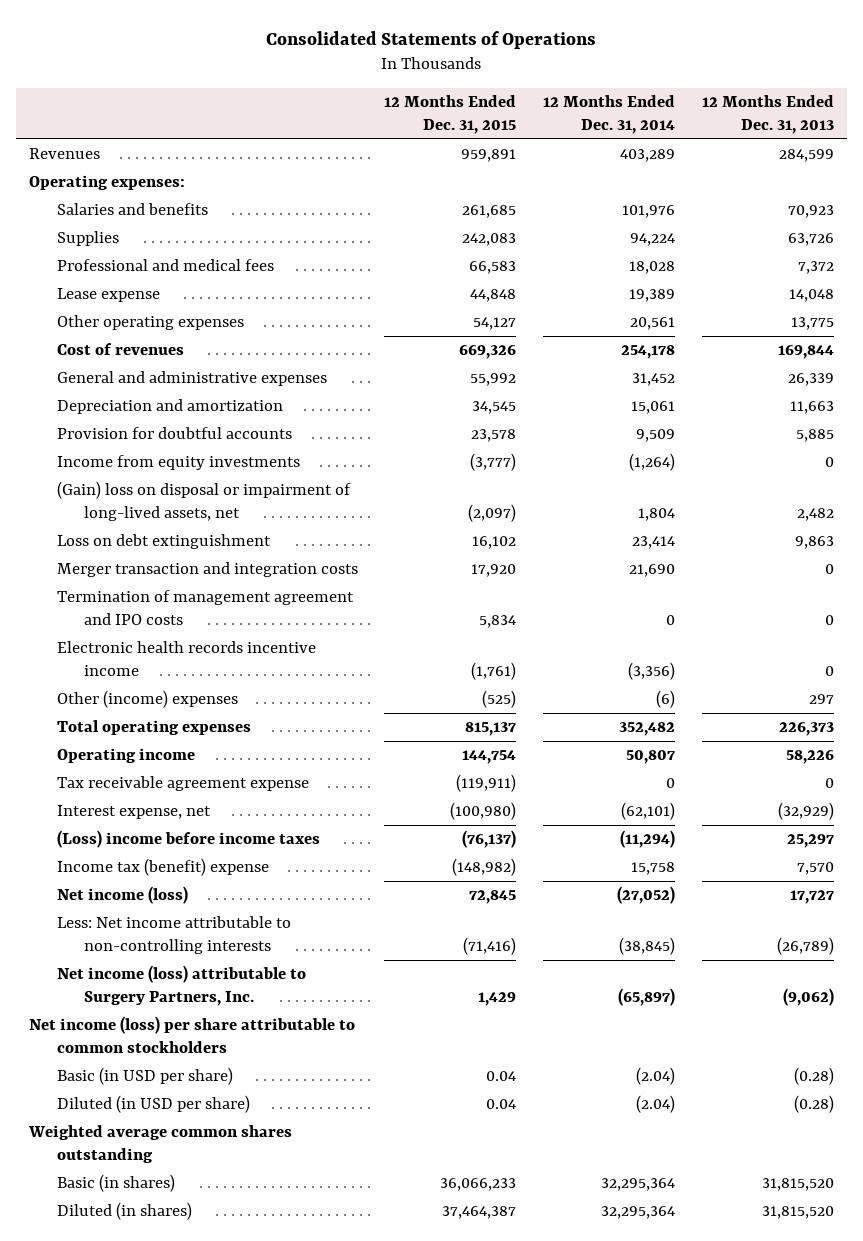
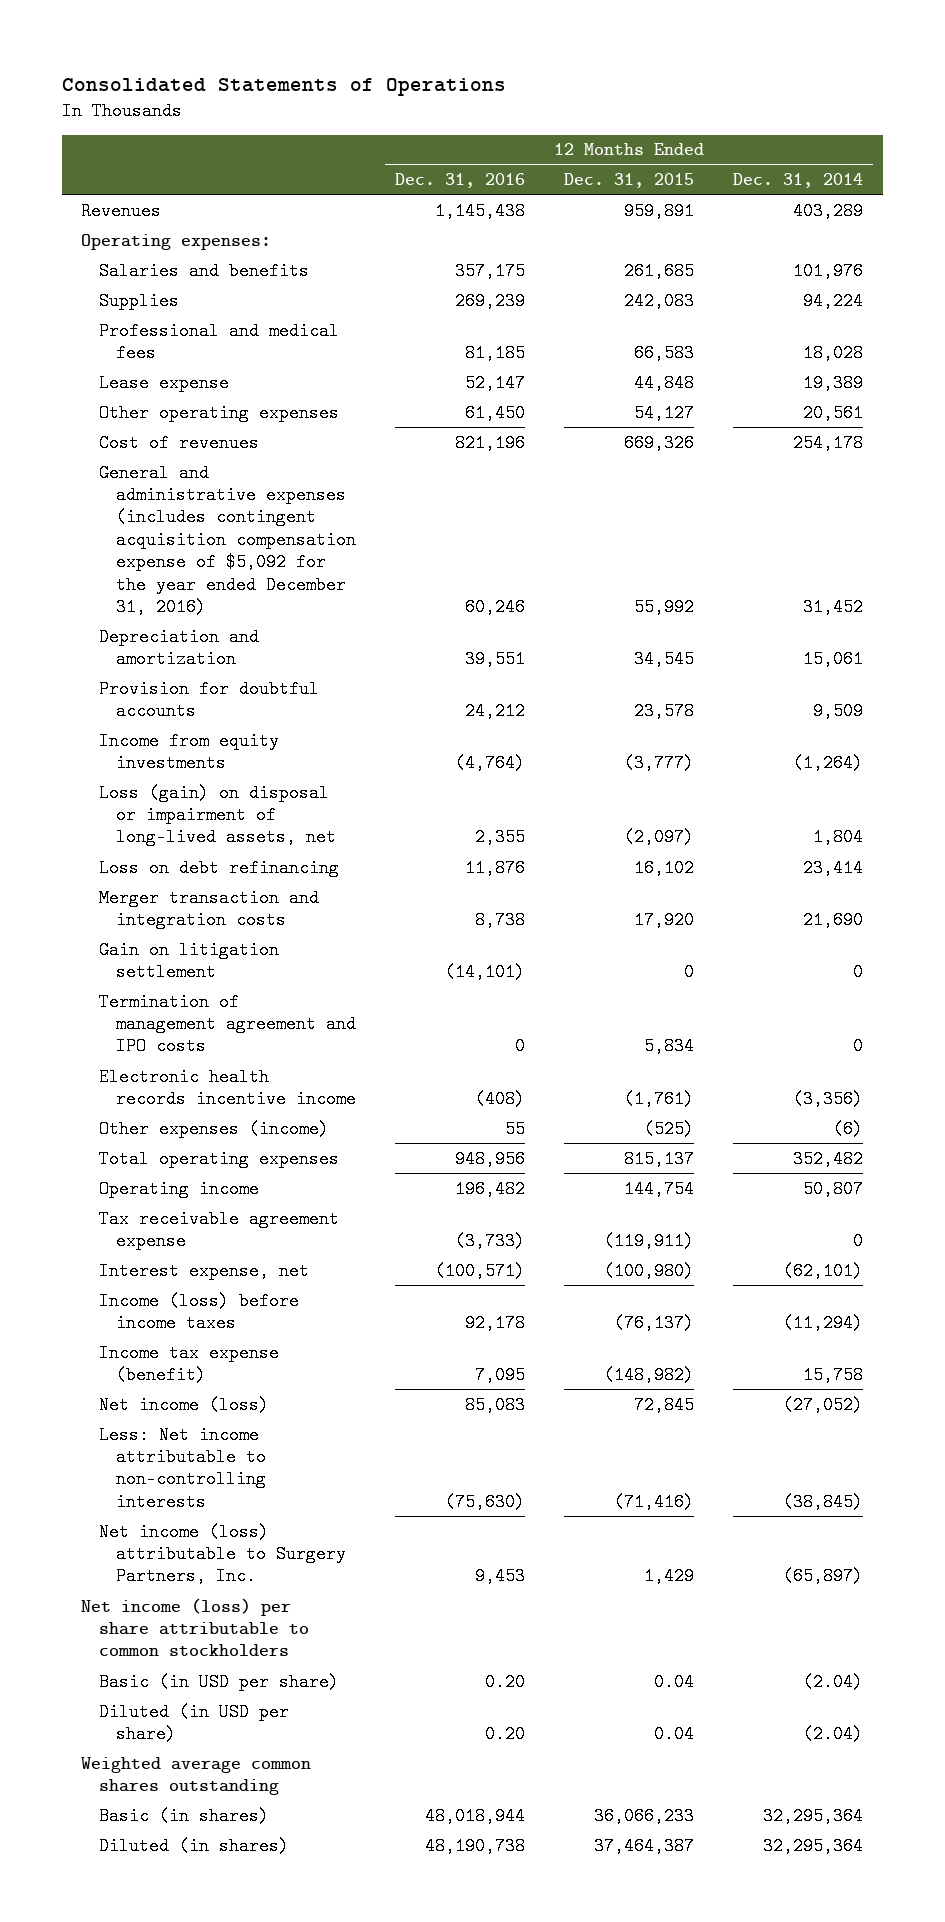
- | 12 Months Ended Dec. 31, 2015 | 12 Months Ended Dec. 31, 2014 | 12 Months Ended Dec. 31, 2013
+ | 12 Months Ended Dec. 31, 2016 | 12 Months Ended Dec. 31, 2015 | 12 Months Ended Dec. 31, 2014
- General and administrative expenses | 55,992 | 31,452 | 26,339
+ General and administrative expenses (includes contingent acquisition compensation expense of $5,092 for the year ended December 31, 2016) | 60,246 | 55,992 | 31,452
- (Gain) loss on disposal or impairment of long-lived assets, net | (2,097) | 1,804 | 2,482
- Loss on debt extinguishment | 16,102 | 23,414 | 9,863
+ Loss (gain) on disposal or impairment of long-lived assets, net | 2,355 | (2,097) | 1,804
+ Loss on debt refinancing | 11,876 | 16,102 | 23,414
+ Gain on litigation settlement | (14,101) | 0 | 0
- Other (income) expenses | (525) | (6) | 297
+ Other expenses (income) | 55 | (525) | (6)
- (Loss) income before income taxes | (76,137) | (11,294) | 25,297
- Income tax (benefit) expense | (148,982) | 15,758 | 7,570
+ Income (loss) before income taxes | 92,178 | (76,137) | (11,294)
+ Income tax expense (benefit) | 7,095 | (148,982) | 15,758

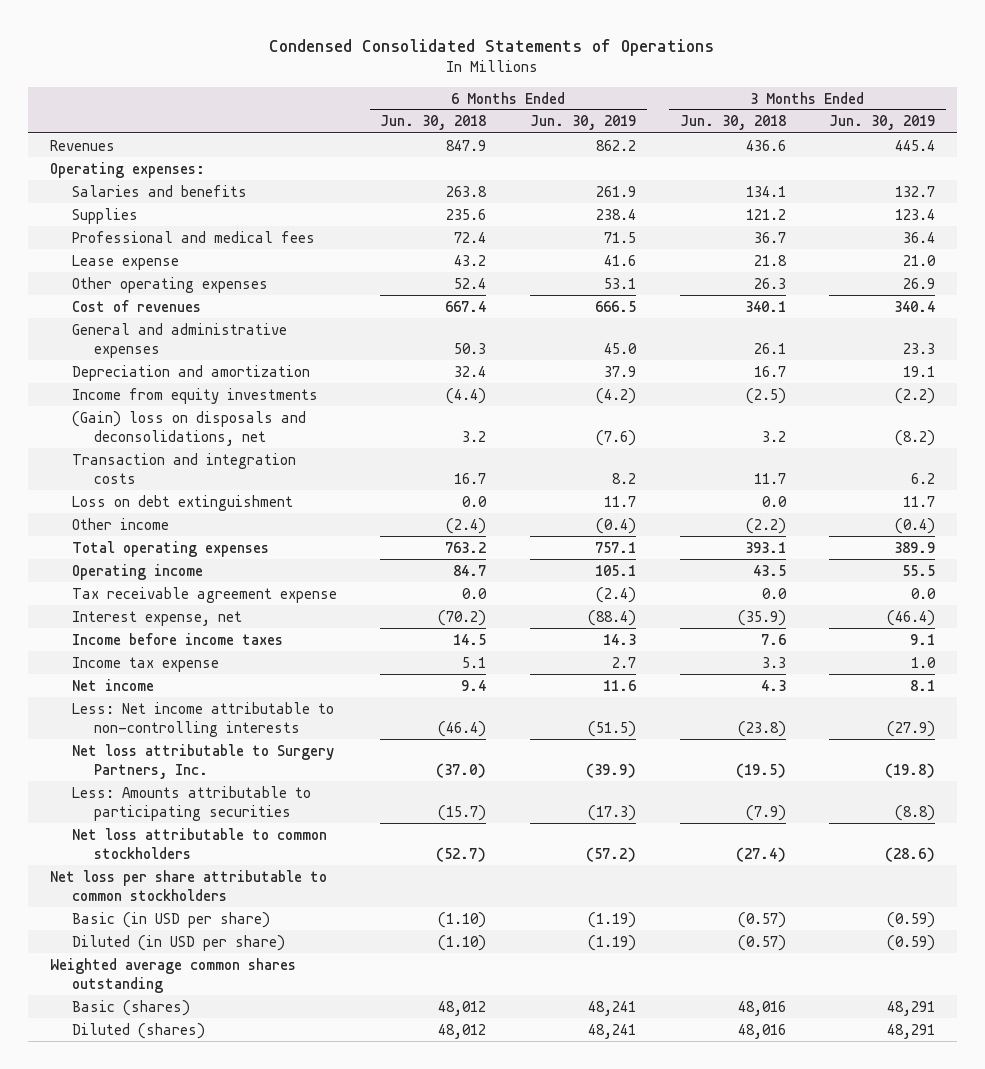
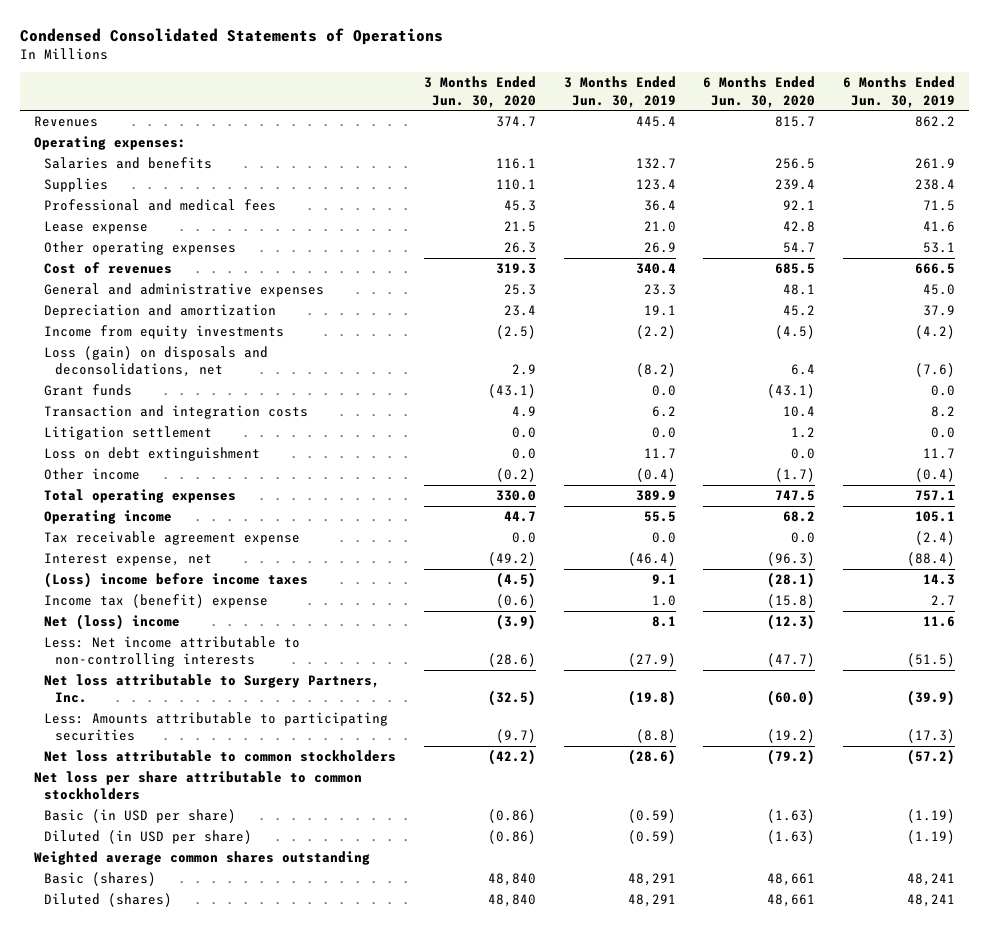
- | 6 Months Ended Jun. 30, 2018 | 6 Months Ended Jun. 30, 2019 | 3 Months Ended Jun. 30, 2018 | 3 Months Ended Jun. 30, 2019
+ | 3 Months Ended Jun. 30, 2020 | 3 Months Ended Jun. 30, 2019 | 6 Months Ended Jun. 30, 2020 | 6 Months Ended Jun. 30, 2019
- (Gain) loss on disposals and deconsolidations, net | 3.2 | (7.6) | 3.2 | (8.2)
+ Loss (gain) on disposals and deconsolidations, net | 2.9 | (8.2) | 6.4 | (7.6)
+ Grant funds | (43.1) | 0.0 | (43.1) | 0.0
+ Litigation settlement | 0.0 | 0.0 | 1.2 | 0.0
- Income before income taxes | 14.5 | 14.3 | 7.6 | 9.1
- Income tax expense | 5.1 | 2.7 | 3.3 | 1.0
- Net income | 9.4 | 11.6 | 4.3 | 8.1
+ (Loss) income before income taxes | (4.5) | 9.1 | (28.1) | 14.3
+ Income tax (benefit) expense | (0.6) | 1.0 | (15.8) | 2.7
+ Net (loss) income | (3.9) | 8.1 | (12.3) | 11.6

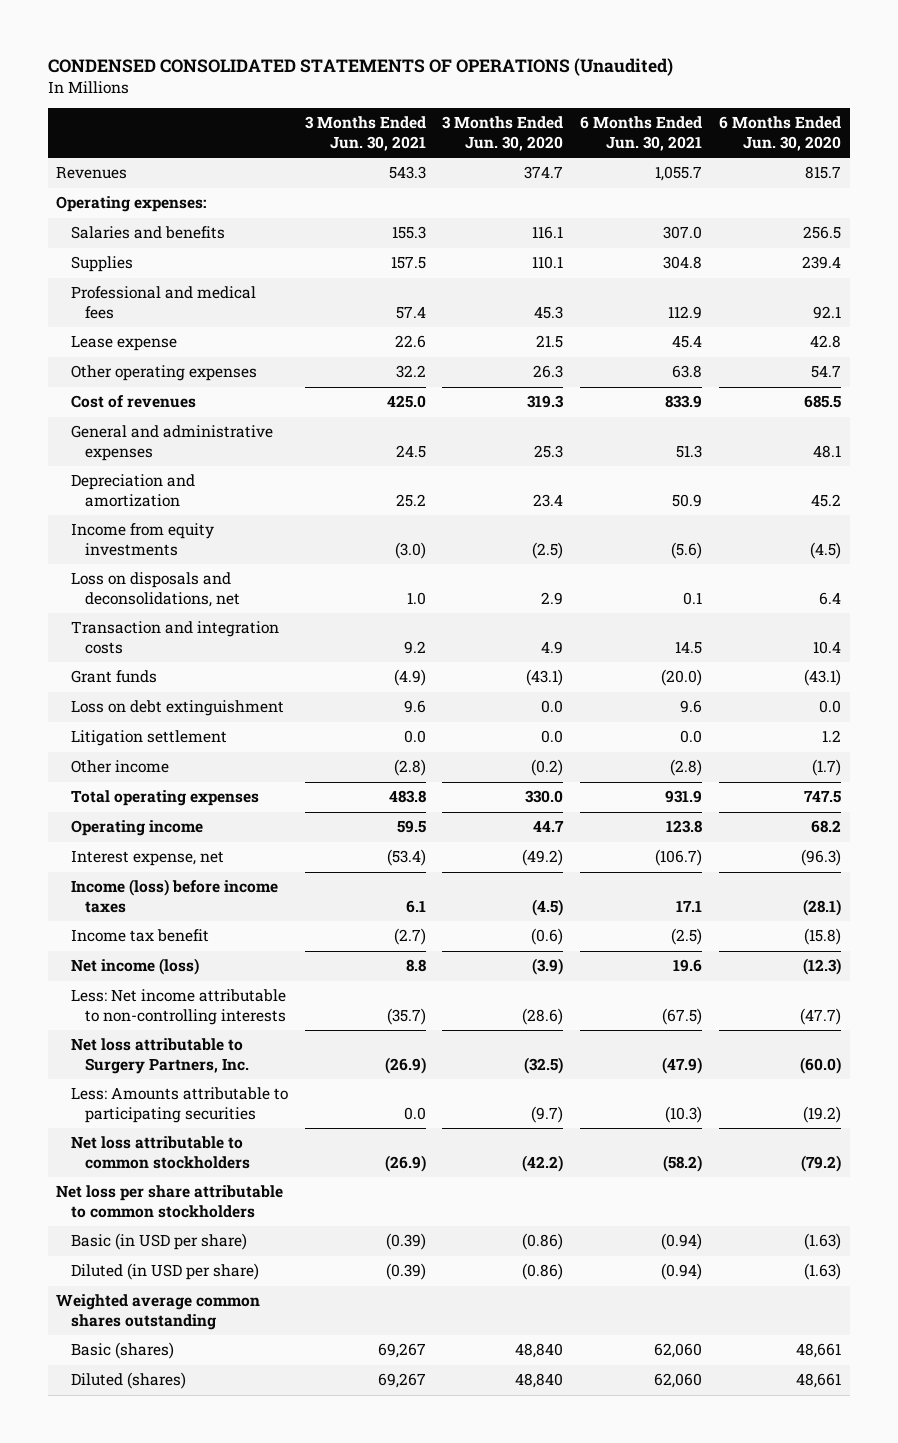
- Condensed Consolidated Statements of Operations
+ CONDENSED CONSOLIDATED STATEMENTS OF OPERATIONS (Unaudited)
- | 3 Months Ended Jun. 30, 2020 | 3 Months Ended Jun. 30, 2019 | 6 Months Ended Jun. 30, 2020 | 6 Months Ended Jun. 30, 2019
+ | 3 Months Ended Jun. 30, 2021 | 3 Months Ended Jun. 30, 2020 | 6 Months Ended Jun. 30, 2021 | 6 Months Ended Jun. 30, 2020
- Loss (gain) on disposals and deconsolidations, net | 2.9 | (8.2) | 6.4 | (7.6)
+ Loss on disposals and deconsolidations, net | 1.0 | 2.9 | 0.1 | 6.4
moved down: Grant funds | (4.9) | (43.1) | (20.0) | (43.1)
moved down: Litigation settlement | 0.0 | 0.0 | 0.0 | 1.2
- Tax receivable agreement expense | 0.0 | 0.0 | 0.0 | (2.4)
- (Loss) income before income taxes | (4.5) | 9.1 | (28.1) | 14.3
- Income tax (benefit) expense | (0.6) | 1.0 | (15.8) | 2.7
- Net (loss) income | (3.9) | 8.1 | (12.3) | 11.6
+ Income (loss) before income taxes | 6.1 | (4.5) | 17.1 | (28.1)
+ Income tax benefit | (2.7) | (0.6) | (2.5) | (15.8)
+ Net income (loss) | 8.8 | (3.9) | 19.6 | (12.3)

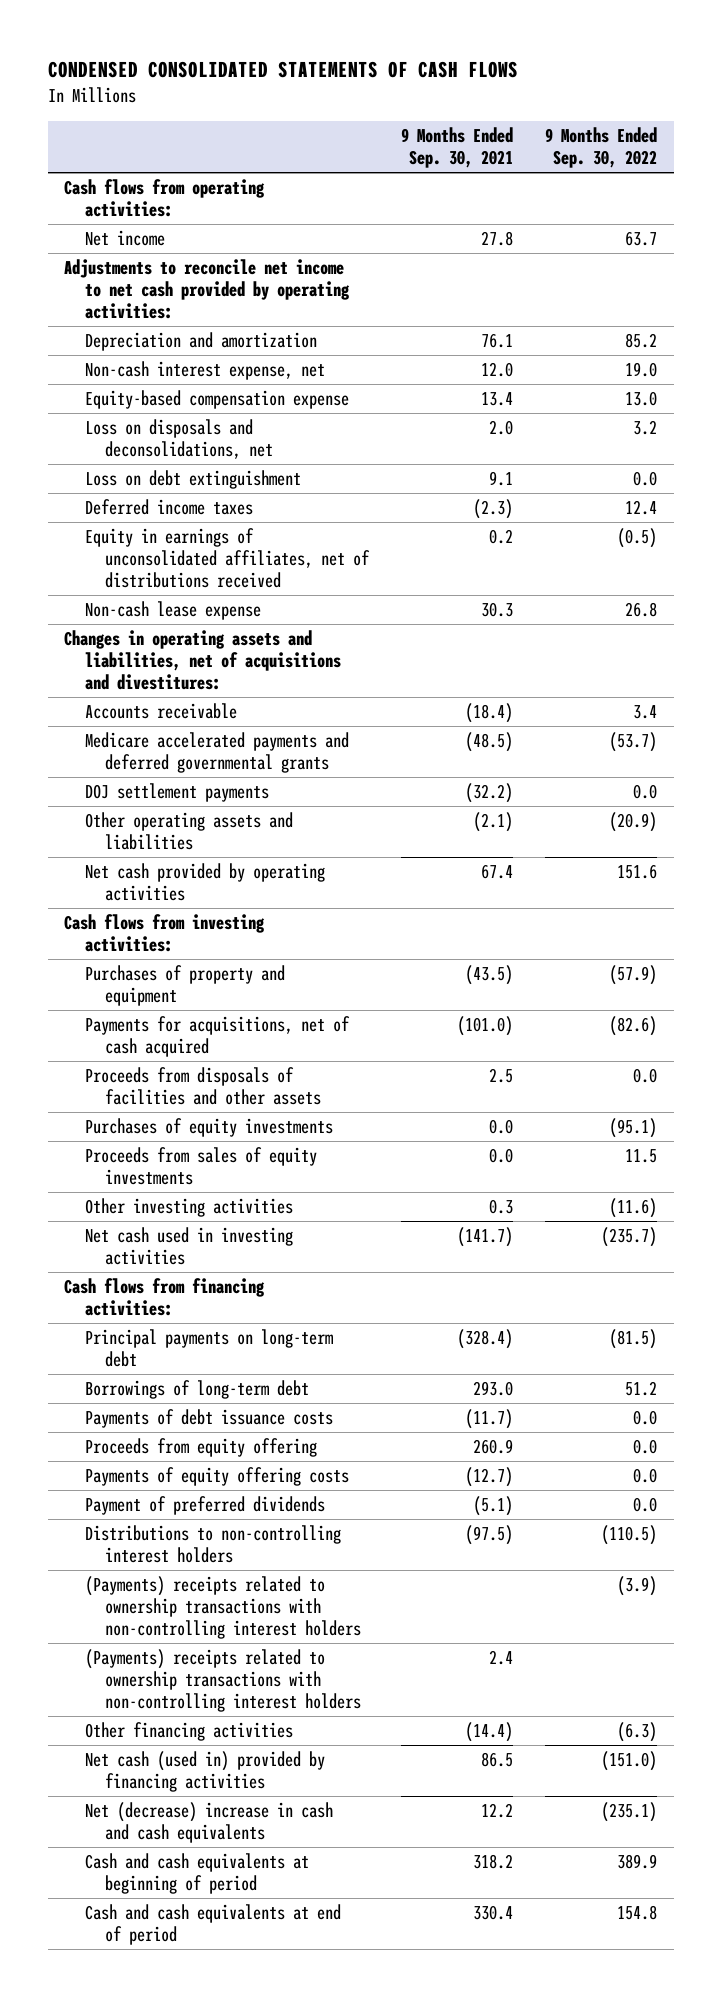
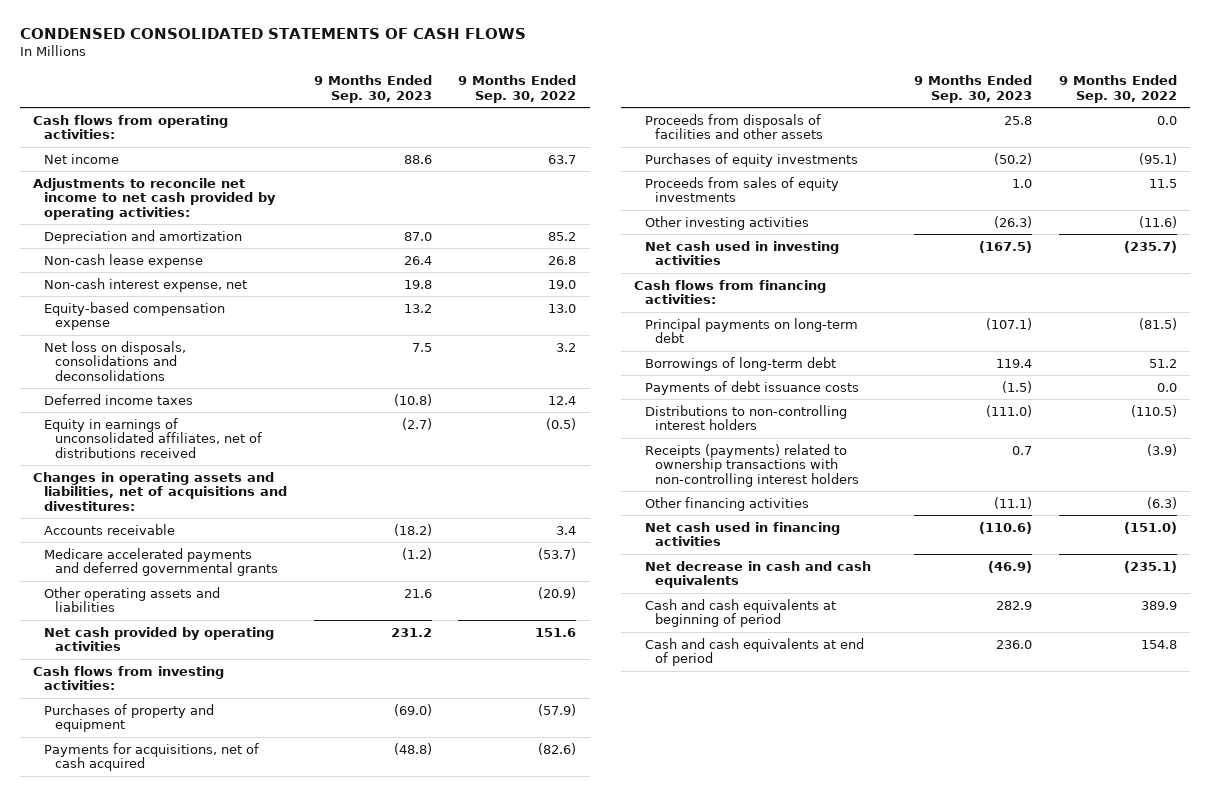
- | 9 Months Ended Sep. 30, 2021 | 9 Months Ended Sep. 30, 2022
+ | 9 Months Ended Sep. 30, 2023 | 9 Months Ended Sep. 30, 2022
moved up: Non-cash lease expense | 26.4 | 26.8
- Loss on disposals and deconsolidations, net | 2.0 | 3.2
- Loss on debt extinguishment | 9.1 | 0.0
+ Net loss on disposals, consolidations and deconsolidations | 7.5 | 3.2
- DOJ settlement payments | (32.2) | 0.0
- Proceeds from equity offering | 260.9 | 0.0
- Payments of equity offering costs | (12.7) | 0.0
- Payment of preferred dividends | (5.1) | 0.0
- (Payments) receipts related to ownership transactions with non-controlling interest holders | | (3.9)
- (Payments) receipts related to ownership transactions with non-controlling interest holders | 2.4 |
+ Receipts (payments) related to ownership transactions with non-controlling interest holders | 0.7 | (3.9)
- Net cash (used in) provided by financing activities | 86.5 | (151.0)
- Net (decrease) increase in cash and cash equivalents | 12.2 | (235.1)
+ Net cash used in financing activities | (110.6) | (151.0)
+ Net decrease in cash and cash equivalents | (46.9) | (235.1)

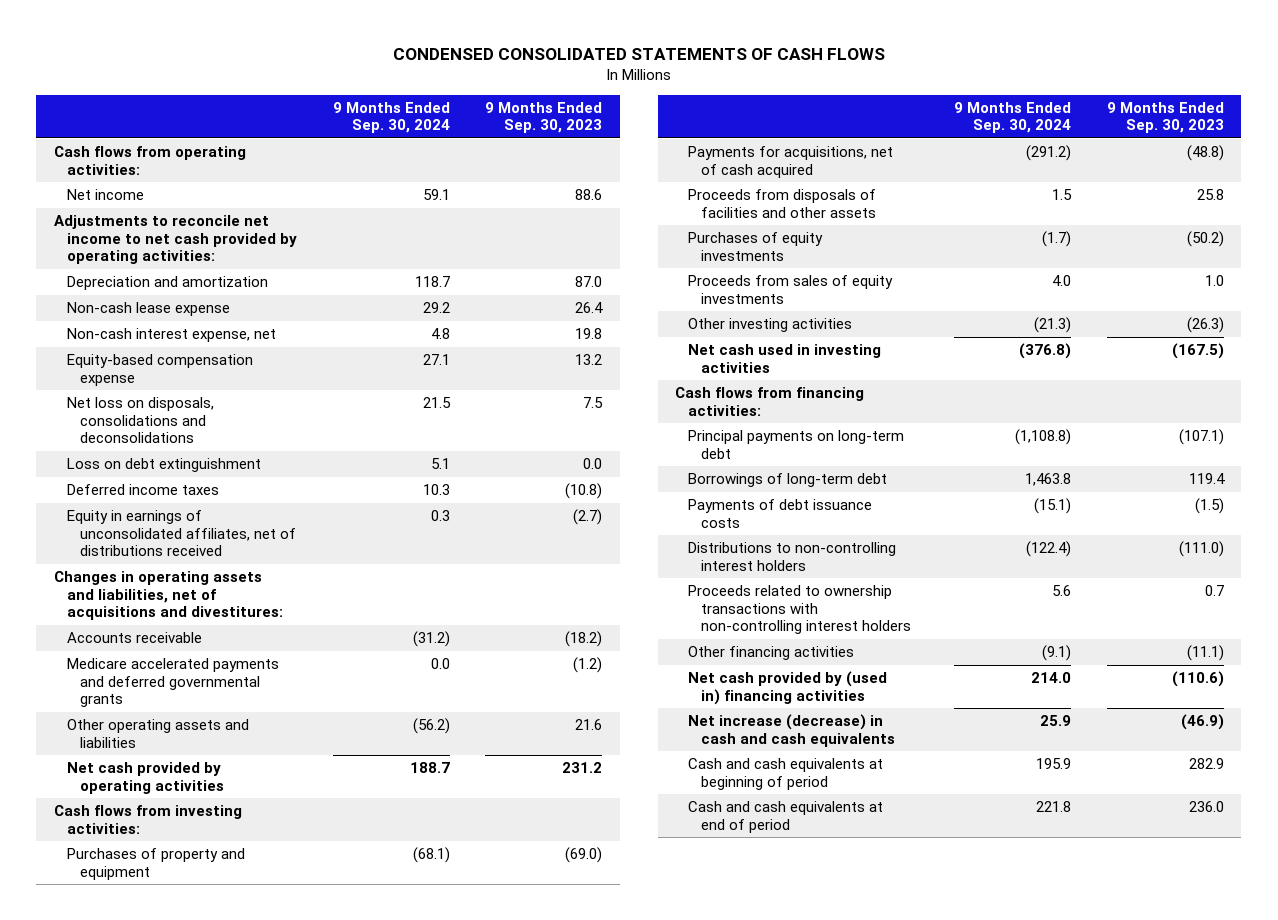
- | 9 Months Ended Sep. 30, 2023 | 9 Months Ended Sep. 30, 2022
+ | 9 Months Ended Sep. 30, 2024 | 9 Months Ended Sep. 30, 2023
+ Loss on debt extinguishment | 5.1 | 0.0
- Receipts (payments) related to ownership transactions with non-controlling interest holders | 0.7 | (3.9)
+ Proceeds related to ownership transactions with non-controlling interest holders | 5.6 | 0.7
- Net cash used in financing activities | (110.6) | (151.0)
- Net decrease in cash and cash equivalents | (46.9) | (235.1)
+ Net cash provided by (used in) financing activities | 214.0 | (110.6)
+ Net increase (decrease) in cash and cash equivalents | 25.9 | (46.9)

